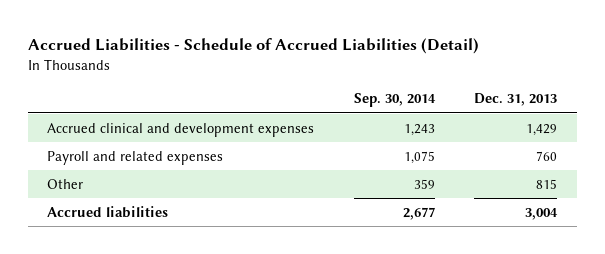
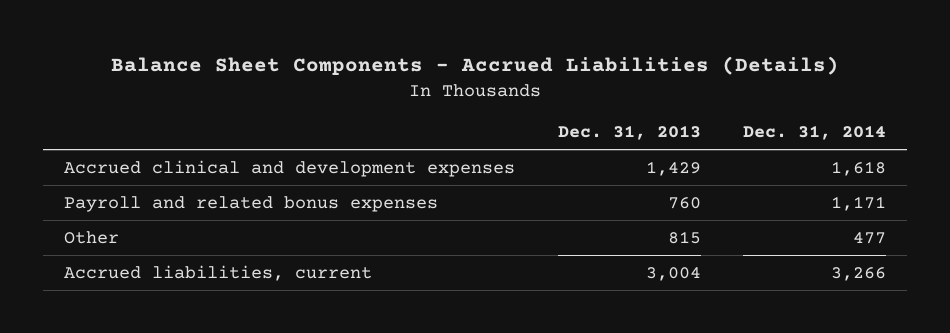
- Accrued Liabilities - Schedule of Accrued Liabilities (Detail)
+ Balance Sheet Components - Accrued Liabilities (Details)
- | Sep. 30, 2014 | Dec. 31, 2013
+ | Dec. 31, 2013 | Dec. 31, 2014
- Payroll and related expenses | 1,075 | 760
+ Payroll and related bonus expenses | 760 | 1,171
- Accrued liabilities | 2,677 | 3,004
+ Accrued liabilities, current | 3,004 | 3,266

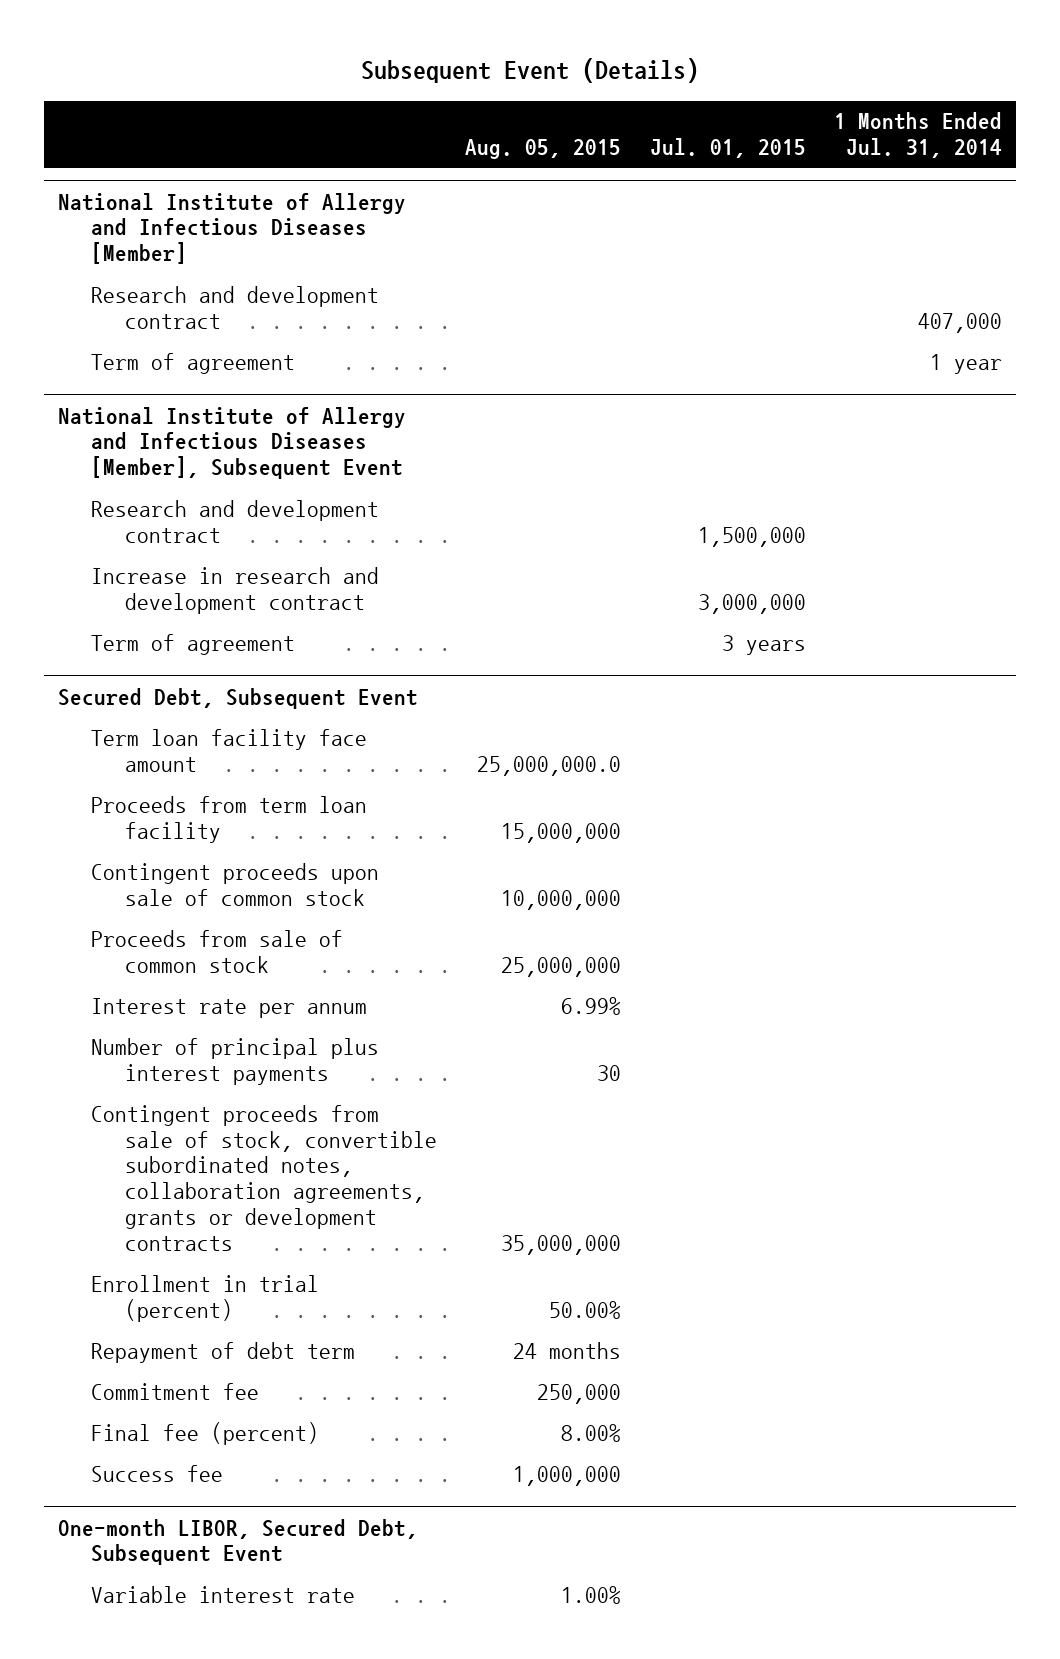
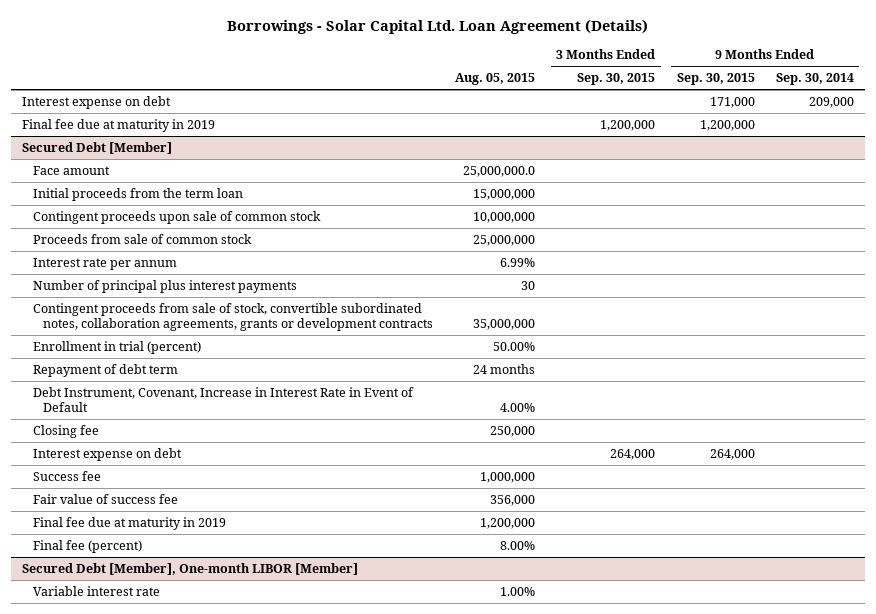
- Subsequent Event (Details)
+ Borrowings - Solar Capital Ltd. Loan Agreement (Details)
- | Aug. 05, 2015 | Jul. 01, 2015 | 1 Months Ended Jul. 31, 2014
+ | Aug. 05, 2015 | 3 Months Ended Sep. 30, 2015 | 9 Months Ended Sep. 30, 2015 | 9 Months Ended Sep. 30, 2014
- National Institute of Allergy and Infectious Diseases [Member]
- Research and development contract | | | 407,000
- Term of agreement | | | 1 year
- National Institute of Allergy and Infectious Diseases [Member], Subsequent Event
- Research and development contract | | 1,500,000 |
- Increase in research and development contract | | 3,000,000 |
- Term of agreement | | 3 years |
- Secured Debt, Subsequent Event
- Term loan facility face amount | 25,000,000.0 | |
- Proceeds from term loan facility | 15,000,000 | |
+ Interest expense on debt | | | 171,000 | 209,000
+ Final fee due at maturity in 2019 | | 1,200,000 | 1,200,000 |
+ Secured Debt [Member]
+ Face amount | 25,000,000.0 | | |
+ Initial proceeds from the term loan | 15,000,000 | | |
- Commitment fee | 250,000 | |
- Final fee (percent) | 8.00% | |
+ Debt Instrument, Covenant, Increase in Interest Rate in Event of Default | 4.00% | | |
+ Closing fee | 250,000 | | |
+ Interest expense on debt | | 264,000 | 264,000 |
- One-month LIBOR, Secured Debt, Subsequent Event
+ Fair value of success fee | 356,000 | | |
+ Final fee due at maturity in 2019 | 1,200,000 | | |
+ Final fee (percent) | 8.00% | | |
+ Secured Debt [Member], One-month LIBOR [Member]

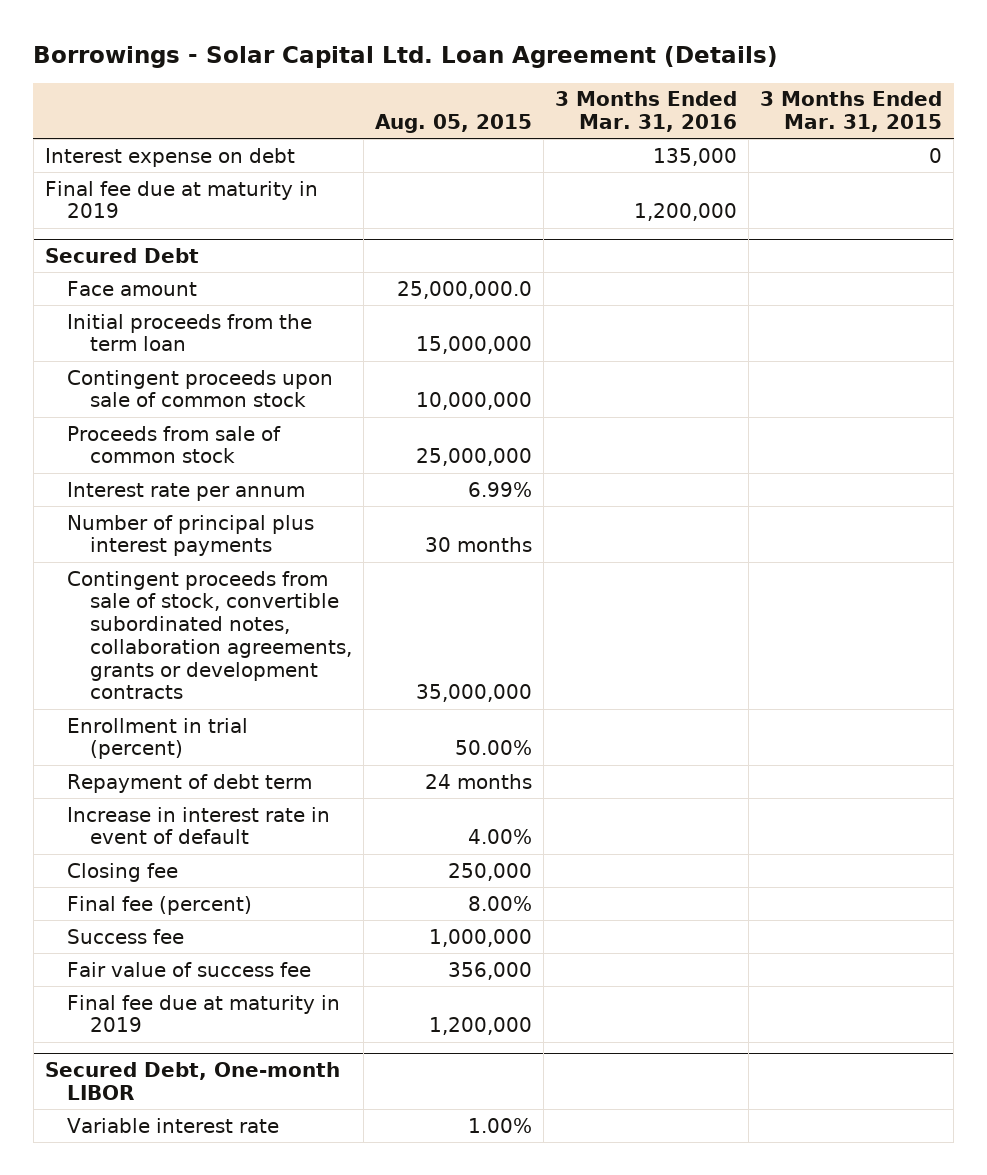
- | Aug. 05, 2015 | 3 Months Ended Sep. 30, 2015 | 9 Months Ended Sep. 30, 2015 | 9 Months Ended Sep. 30, 2014
+ | Aug. 05, 2015 | 3 Months Ended Mar. 31, 2016 | 3 Months Ended Mar. 31, 2015
- Secured Debt [Member]
+ Secured Debt
- Number of principal plus interest payments | 30 | | |
+ Number of principal plus interest payments | 30 months | |
- Debt Instrument, Covenant, Increase in Interest Rate in Event of Default | 4.00% | | |
+ Increase in interest rate in event of default | 4.00% | |
- Interest expense on debt | | 264,000 | 264,000 |
+ Final fee (percent) | 8.00% | |
- Final fee (percent) | 8.00% | | |
- Secured Debt [Member], One-month LIBOR [Member]
+ Secured Debt, One-month LIBOR

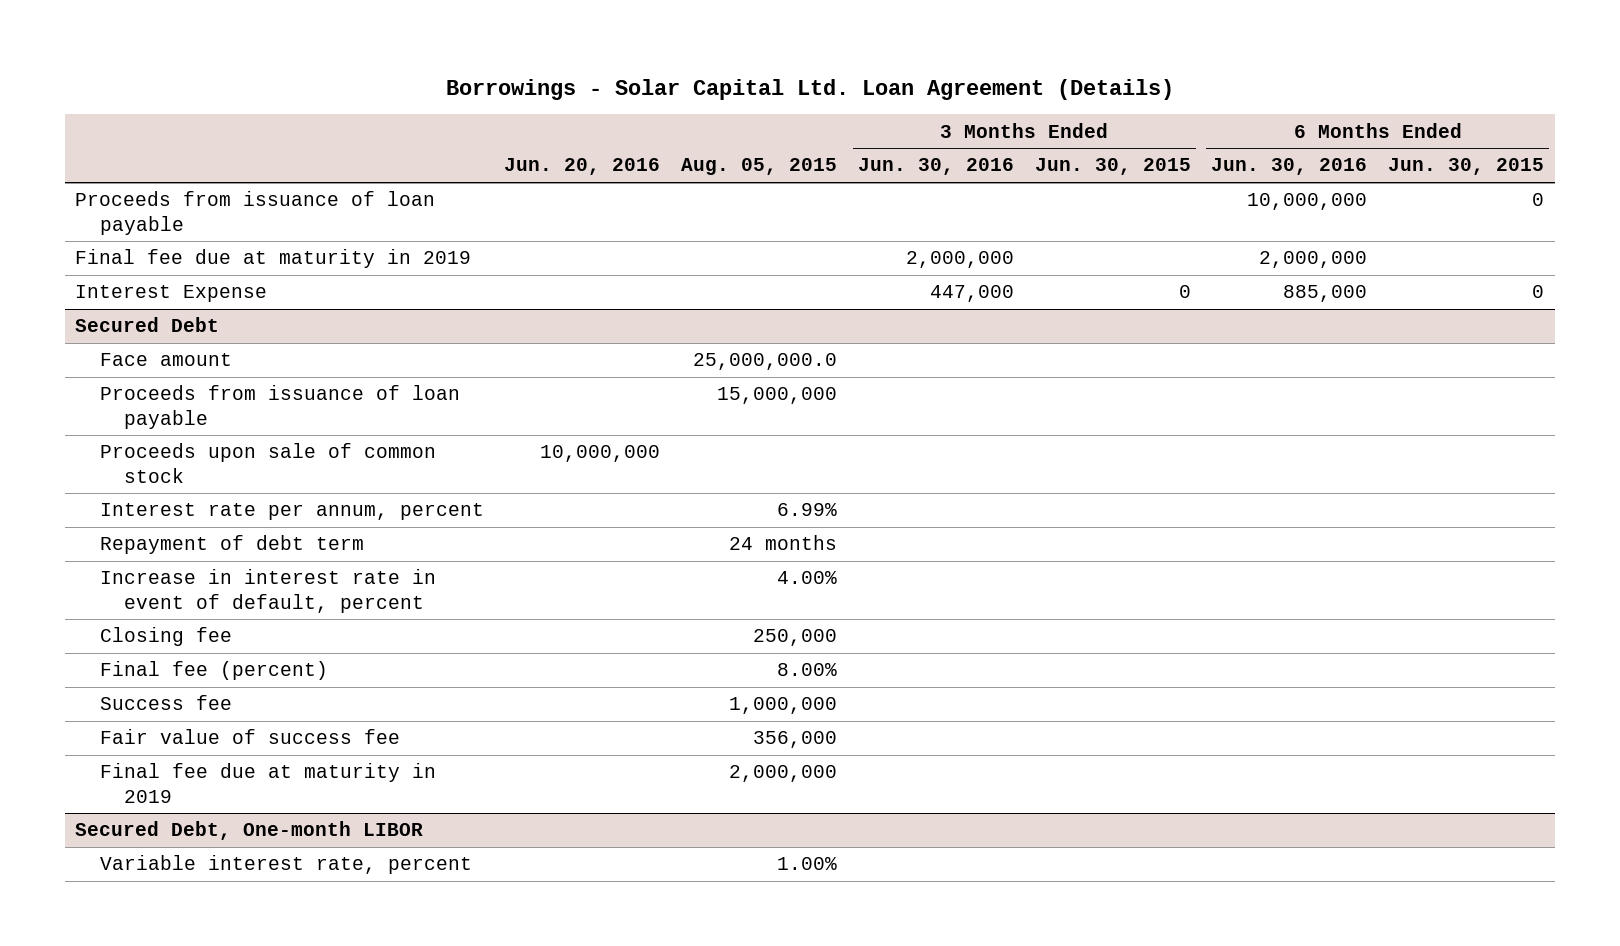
- | Aug. 05, 2015 | 3 Months Ended Mar. 31, 2016 | 3 Months Ended Mar. 31, 2015
+ | Jun. 20, 2016 | Aug. 05, 2015 | 3 Months Ended Jun. 30, 2016 | 3 Months Ended Jun. 30, 2015 | 6 Months Ended Jun. 30, 2016 | 6 Months Ended Jun. 30, 2015
- Interest expense on debt | | 135,000 | 0
+ Proceeds from issuance of loan payable | | | | | 10,000,000 | 0
+ Interest Expense | | | 447,000 | 0 | 885,000 | 0
@ Secured Debt
- Initial proceeds from the term loan | 15,000,000 | |
- Contingent proceeds upon sale of common stock | 10,000,000 | |
- Proceeds from sale of common stock | 25,000,000 | |
- Interest rate per annum | 6.99% | |
- Number of principal plus interest payments | 30 months | |
- Contingent proceeds from sale of stock, convertible subordinated notes, collaboration agreements, grants or development contracts | 35,000,000 | |
- Enrollment in trial (percent) | 50.00% | |
+ Proceeds from issuance of loan payable | | 15,000,000 | | | |
+ Proceeds upon sale of common stock | 10,000,000 | | | | |
+ Interest rate per annum, percent | | 6.99% | | | |
- Increase in interest rate in event of default | 4.00% | |
+ Increase in interest rate in event of default, percent | | 4.00% | | | |
- Final fee due at maturity in 2019 | 1,200,000 | |
+ Final fee due at maturity in 2019 | | 2,000,000 | | | |
@ Secured Debt, One-month LIBOR
- Variable interest rate | 1.00% | |
+ Variable interest rate, percent | | 1.00% | | | |

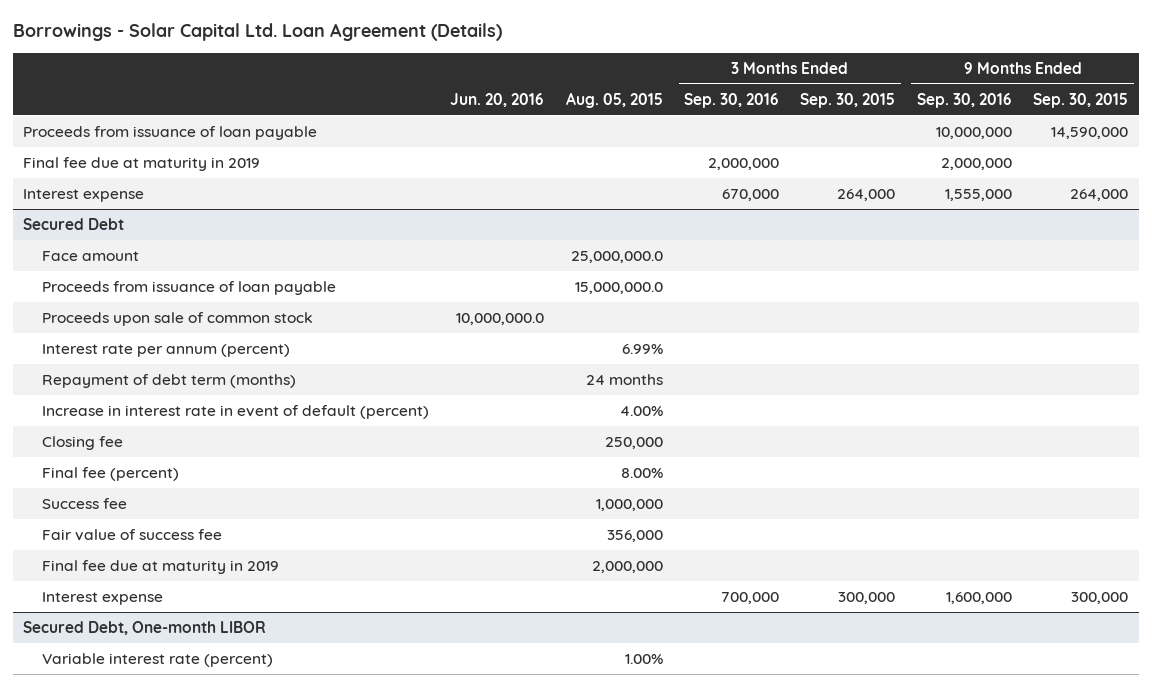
- | Jun. 20, 2016 | Aug. 05, 2015 | 3 Months Ended Jun. 30, 2016 | 3 Months Ended Jun. 30, 2015 | 6 Months Ended Jun. 30, 2016 | 6 Months Ended Jun. 30, 2015
+ | Jun. 20, 2016 | Aug. 05, 2015 | 3 Months Ended Sep. 30, 2016 | 3 Months Ended Sep. 30, 2015 | 9 Months Ended Sep. 30, 2016 | 9 Months Ended Sep. 30, 2015
- Interest Expense | | | 447,000 | 0 | 885,000 | 0
+ Interest expense | | | 670,000 | 264,000 | 1,555,000 | 264,000
@ Secured Debt
- Proceeds from issuance of loan payable | | 15,000,000 | | | |
- Proceeds upon sale of common stock | 10,000,000 | | | | |
- Interest rate per annum, percent | | 6.99% | | | |
- Repayment of debt term | | 24 months | | | |
- Increase in interest rate in event of default, percent | | 4.00% | | | |
+ Proceeds from issuance of loan payable | | 15,000,000.0 | | | |
+ Proceeds upon sale of common stock | 10,000,000.0 | | | | |
+ Interest rate per annum (percent) | | 6.99% | | | |
+ Repayment of debt term (months) | | 24 months | | | |
+ Increase in interest rate in event of default (percent) | | 4.00% | | | |
+ Interest expense | | | 700,000 | 300,000 | 1,600,000 | 300,000
@ Secured Debt, One-month LIBOR
- Variable interest rate, percent | | 1.00% | | | |
+ Variable interest rate (percent) | | 1.00% | | | |

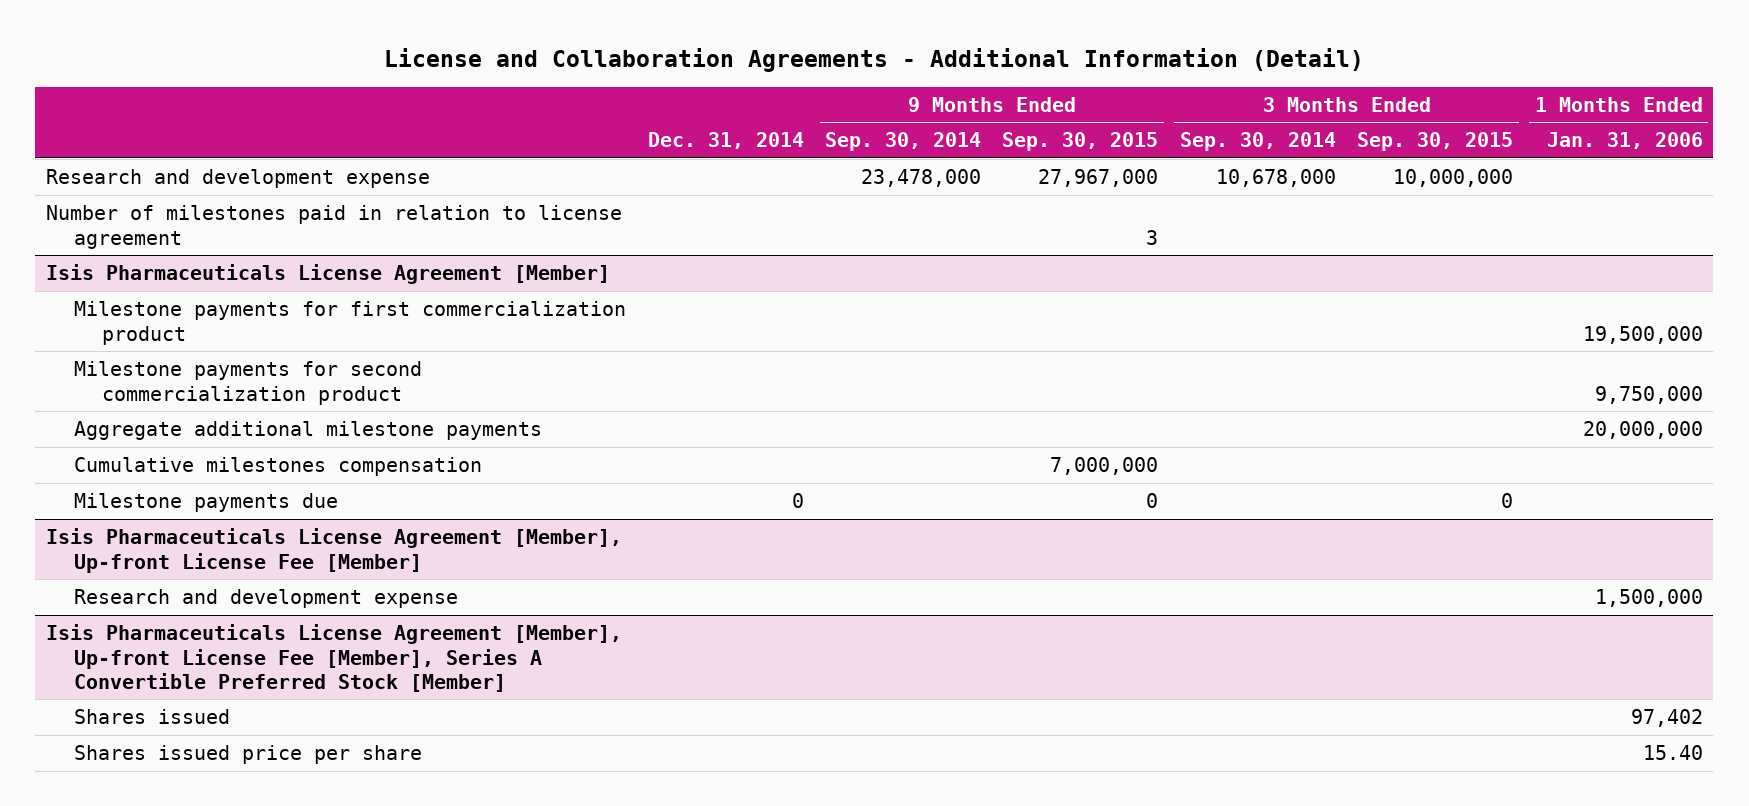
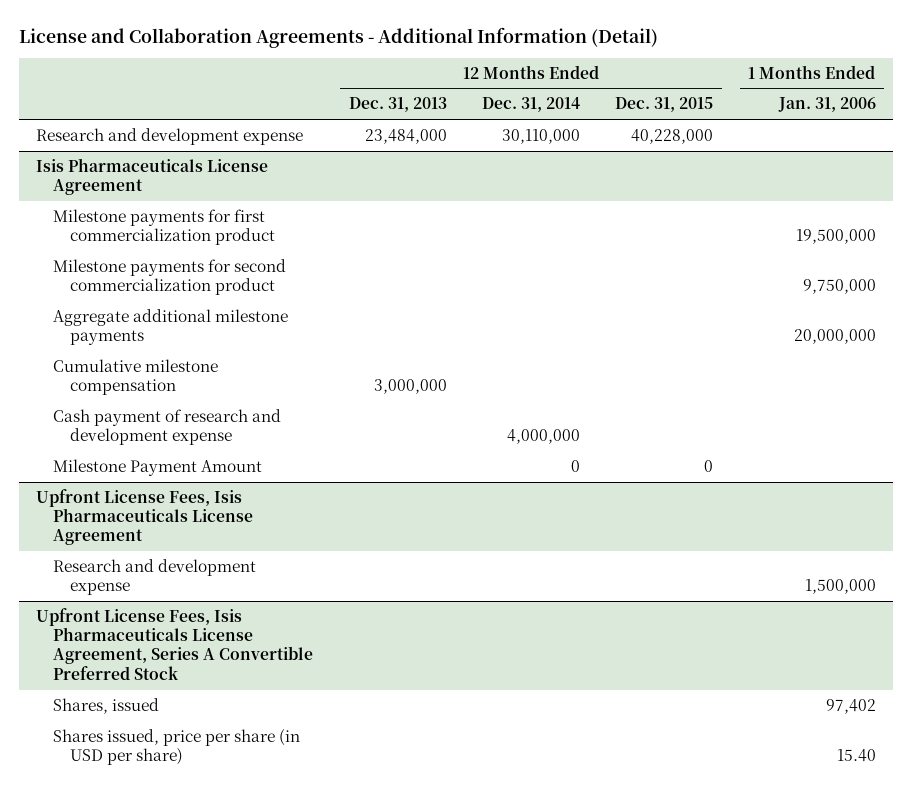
- | Dec. 31, 2014 | 9 Months Ended Sep. 30, 2014 | 9 Months Ended Sep. 30, 2015 | 3 Months Ended Sep. 30, 2014 | 3 Months Ended Sep. 30, 2015 | 1 Months Ended Jan. 31, 2006
+ | 12 Months Ended Dec. 31, 2013 | 12 Months Ended Dec. 31, 2014 | 12 Months Ended Dec. 31, 2015 | 1 Months Ended Jan. 31, 2006
- Number of milestones paid in relation to license agreement | | | 3 | | |
- Isis Pharmaceuticals License Agreement [Member]
+ Isis Pharmaceuticals License Agreement
- Cumulative milestones compensation | | | 7,000,000 | | |
- Milestone payments due | 0 | | 0 | | 0 |
- Isis Pharmaceuticals License Agreement [Member], Up-front License Fee [Member]
+ Cumulative milestone compensation | 3,000,000 | | |
+ Cash payment of research and development expense | | 4,000,000 | |
+ Milestone Payment Amount | | 0 | 0 |
+ Upfront License Fees, Isis Pharmaceuticals License Agreement
- Isis Pharmaceuticals License Agreement [Member], Up-front License Fee [Member], Series A Convertible Preferred Stock [Member]
- Shares issued | | | | | | 97,402
- Shares issued price per share | | | | | | 15.40
+ Upfront License Fees, Isis Pharmaceuticals License Agreement, Series A Convertible Preferred Stock
+ Shares, issued | | | | 97,402
+ Shares issued, price per share (in USD per share) | | | | 15.40

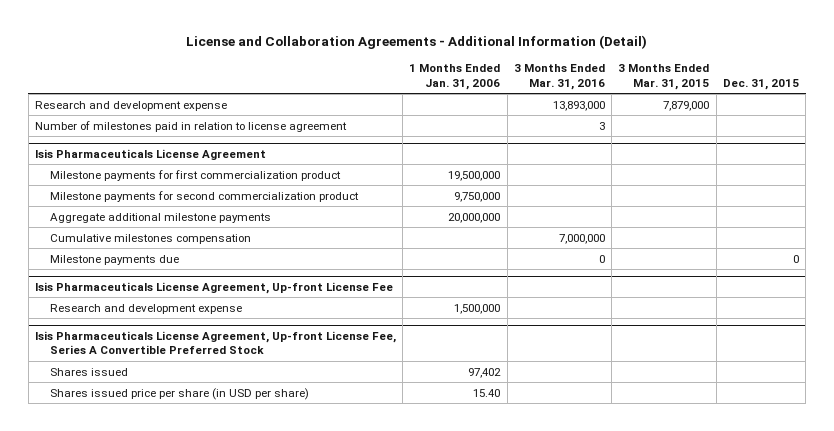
- | 12 Months Ended Dec. 31, 2013 | 12 Months Ended Dec. 31, 2014 | 12 Months Ended Dec. 31, 2015 | 1 Months Ended Jan. 31, 2006
+ | 1 Months Ended Jan. 31, 2006 | 3 Months Ended Mar. 31, 2016 | 3 Months Ended Mar. 31, 2015 | Dec. 31, 2015
+ Number of milestones paid in relation to license agreement | | 3 | |
@ Isis Pharmaceuticals License Agreement
- Cumulative milestone compensation | 3,000,000 | | |
- Cash payment of research and development expense | | 4,000,000 | |
- Milestone Payment Amount | | 0 | 0 |
- Upfront License Fees, Isis Pharmaceuticals License Agreement
@ Isis Pharmaceuticals License Agreement
+ Cumulative milestones compensation | | 7,000,000 | |
+ Milestone payments due | | 0 | | 0
+ Isis Pharmaceuticals License Agreement, Up-front License Fee
- Upfront License Fees, Isis Pharmaceuticals License Agreement, Series A Convertible Preferred Stock
- Shares, issued | | | | 97,402
- Shares issued, price per share (in USD per share) | | | | 15.40
+ Isis Pharmaceuticals License Agreement, Up-front License Fee, Series A Convertible Preferred Stock
+ Shares issued | 97,402 | | |
+ Shares issued price per share (in USD per share) | 15.40 | | |

